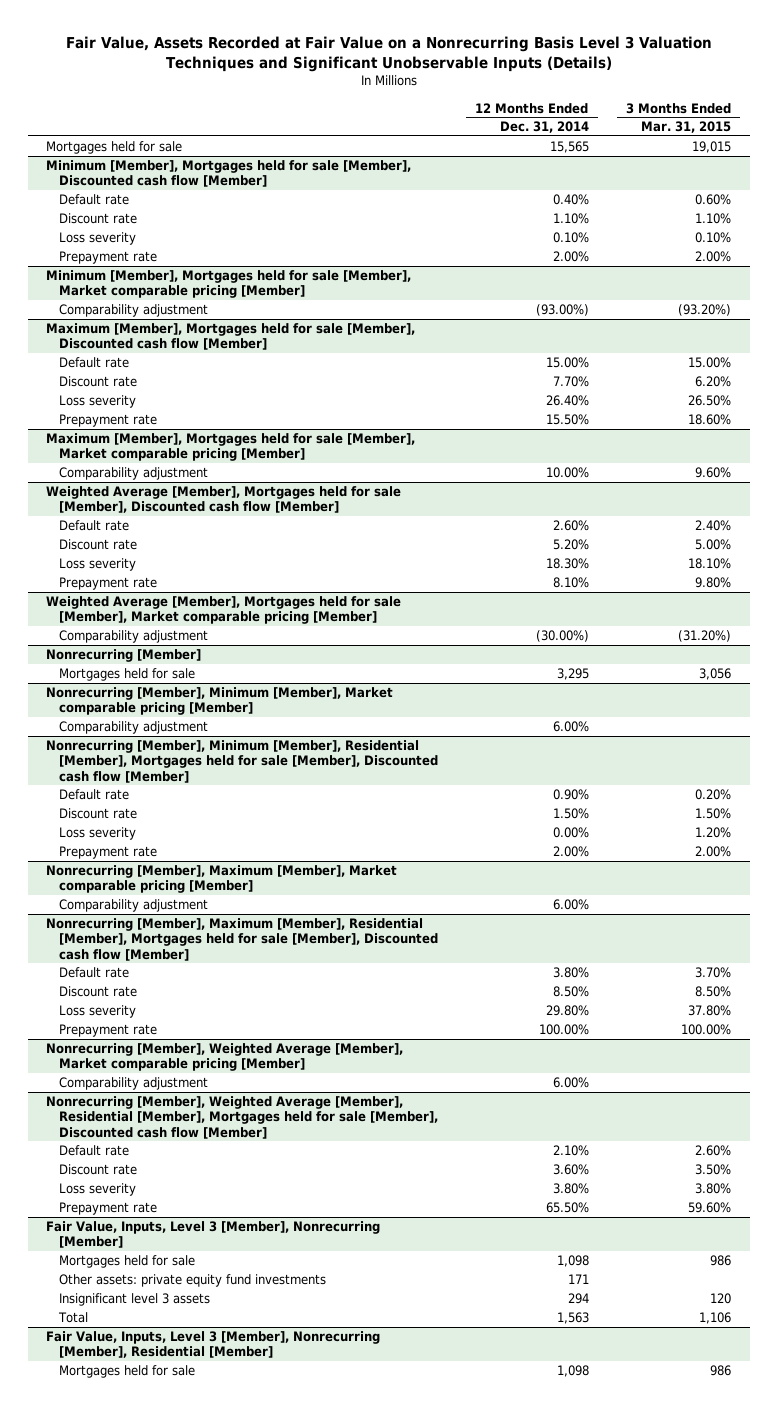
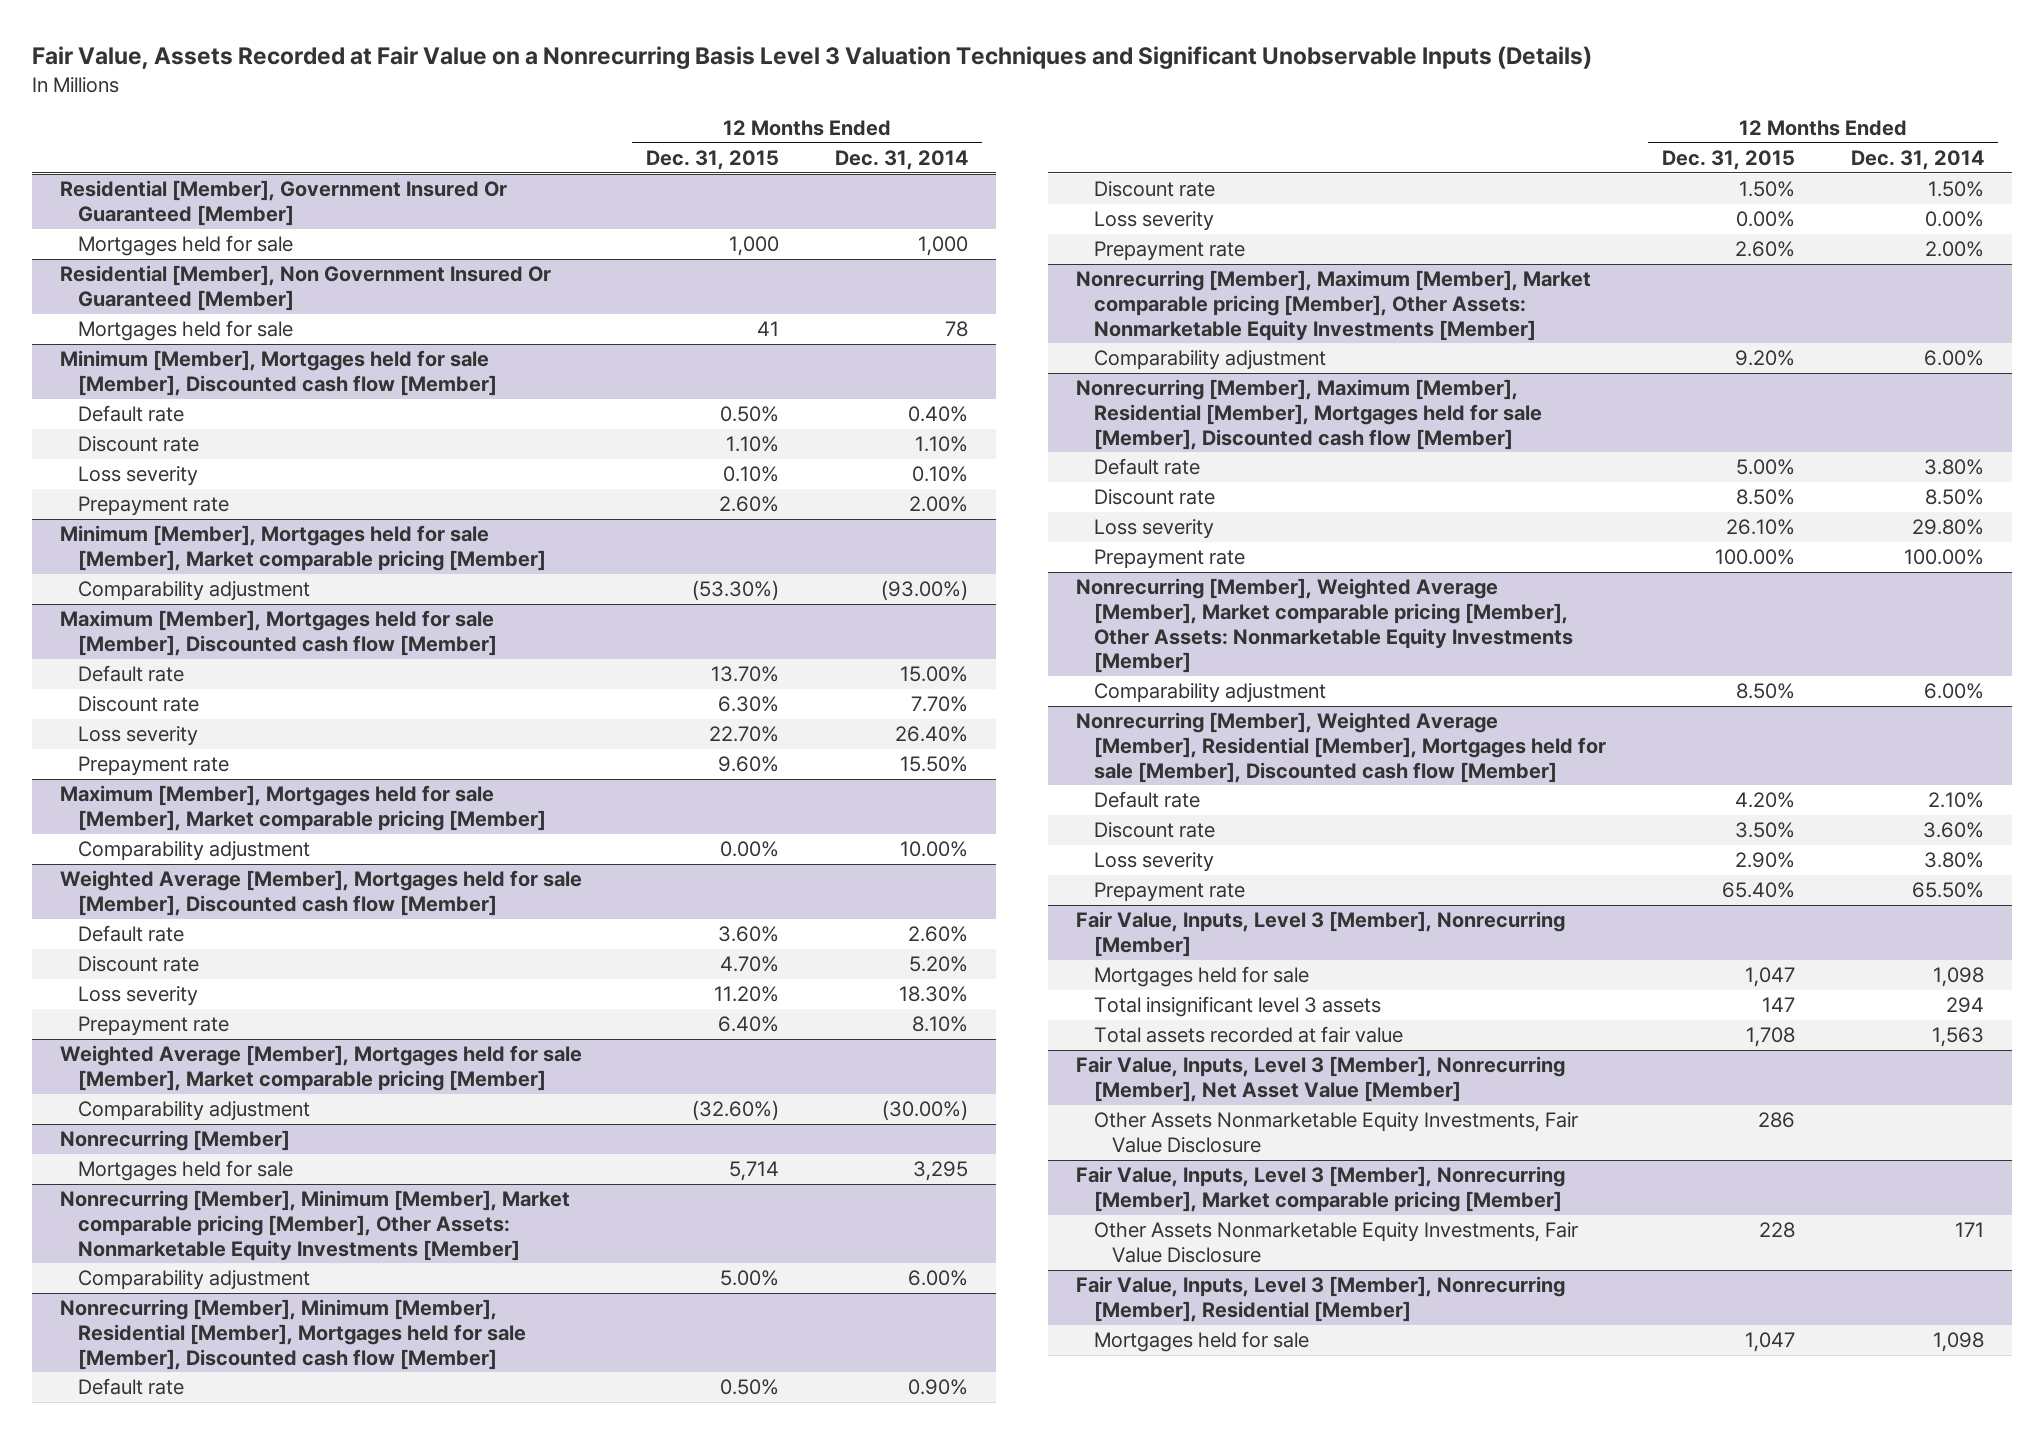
- | 12 Months Ended Dec. 31, 2014 | 3 Months Ended Mar. 31, 2015
+ | 12 Months Ended Dec. 31, 2015 | 12 Months Ended Dec. 31, 2014
- Mortgages held for sale | 15,565 | 19,015
+ Residential [Member], Government Insured Or Guaranteed [Member]
+ Mortgages held for sale | 1,000 | 1,000
+ Residential [Member], Non Government Insured Or Guaranteed [Member]
+ Mortgages held for sale | 41 | 78
- Nonrecurring [Member], Minimum [Member], Market comparable pricing [Member]
+ Nonrecurring [Member], Minimum [Member], Market comparable pricing [Member], Other Assets: Nonmarketable Equity Investments [Member]
- Nonrecurring [Member], Maximum [Member], Market comparable pricing [Member]
+ Nonrecurring [Member], Maximum [Member], Market comparable pricing [Member], Other Assets: Nonmarketable Equity Investments [Member]
- Nonrecurring [Member], Weighted Average [Member], Market comparable pricing [Member]
+ Nonrecurring [Member], Weighted Average [Member], Market comparable pricing [Member], Other Assets: Nonmarketable Equity Investments [Member]
@ Fair Value, Inputs, Level 3 [Member], Nonrecurring [Member]
- Other assets: private equity fund investments | 171 |
- Insignificant level 3 assets | 294 | 120
- Total | 1,563 | 1,106
+ Total insignificant level 3 assets | 147 | 294
+ Total assets recorded at fair value | 1,708 | 1,563
+ Fair Value, Inputs, Level 3 [Member], Nonrecurring [Member], Net Asset Value [Member]
+ Other Assets Nonmarketable Equity Investments, Fair Value Disclosure | 286 |
+ Fair Value, Inputs, Level 3 [Member], Nonrecurring [Member], Market comparable pricing [Member]
+ Other Assets Nonmarketable Equity Investments, Fair Value Disclosure | 228 | 171

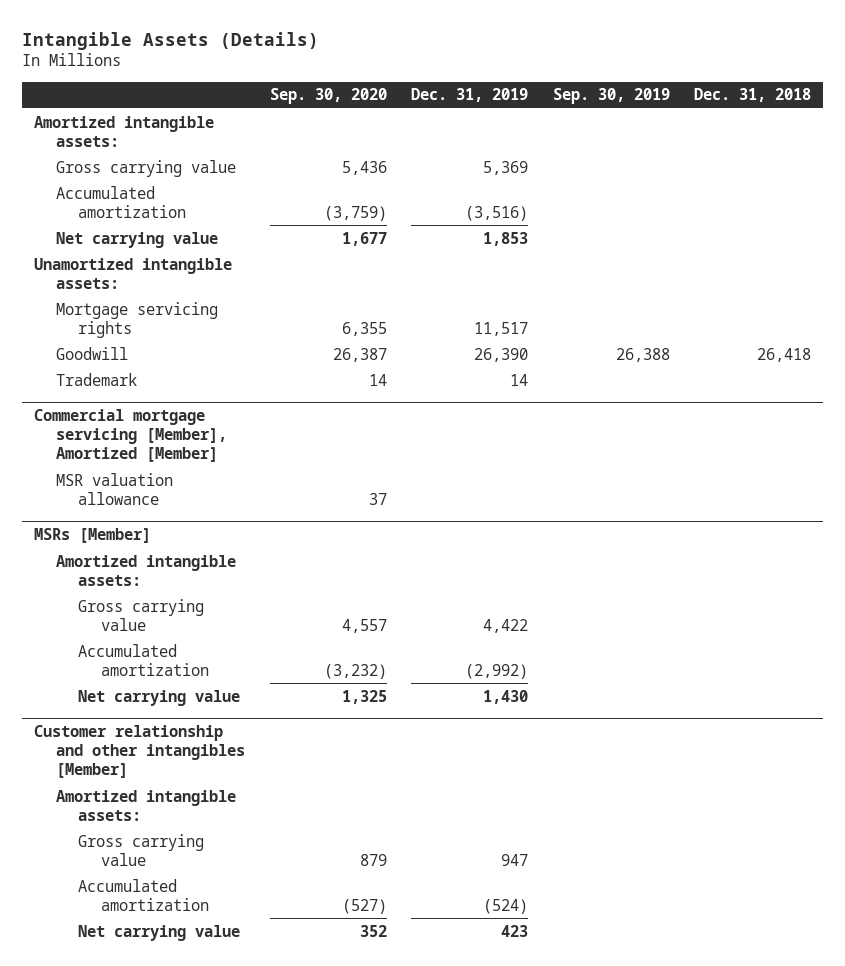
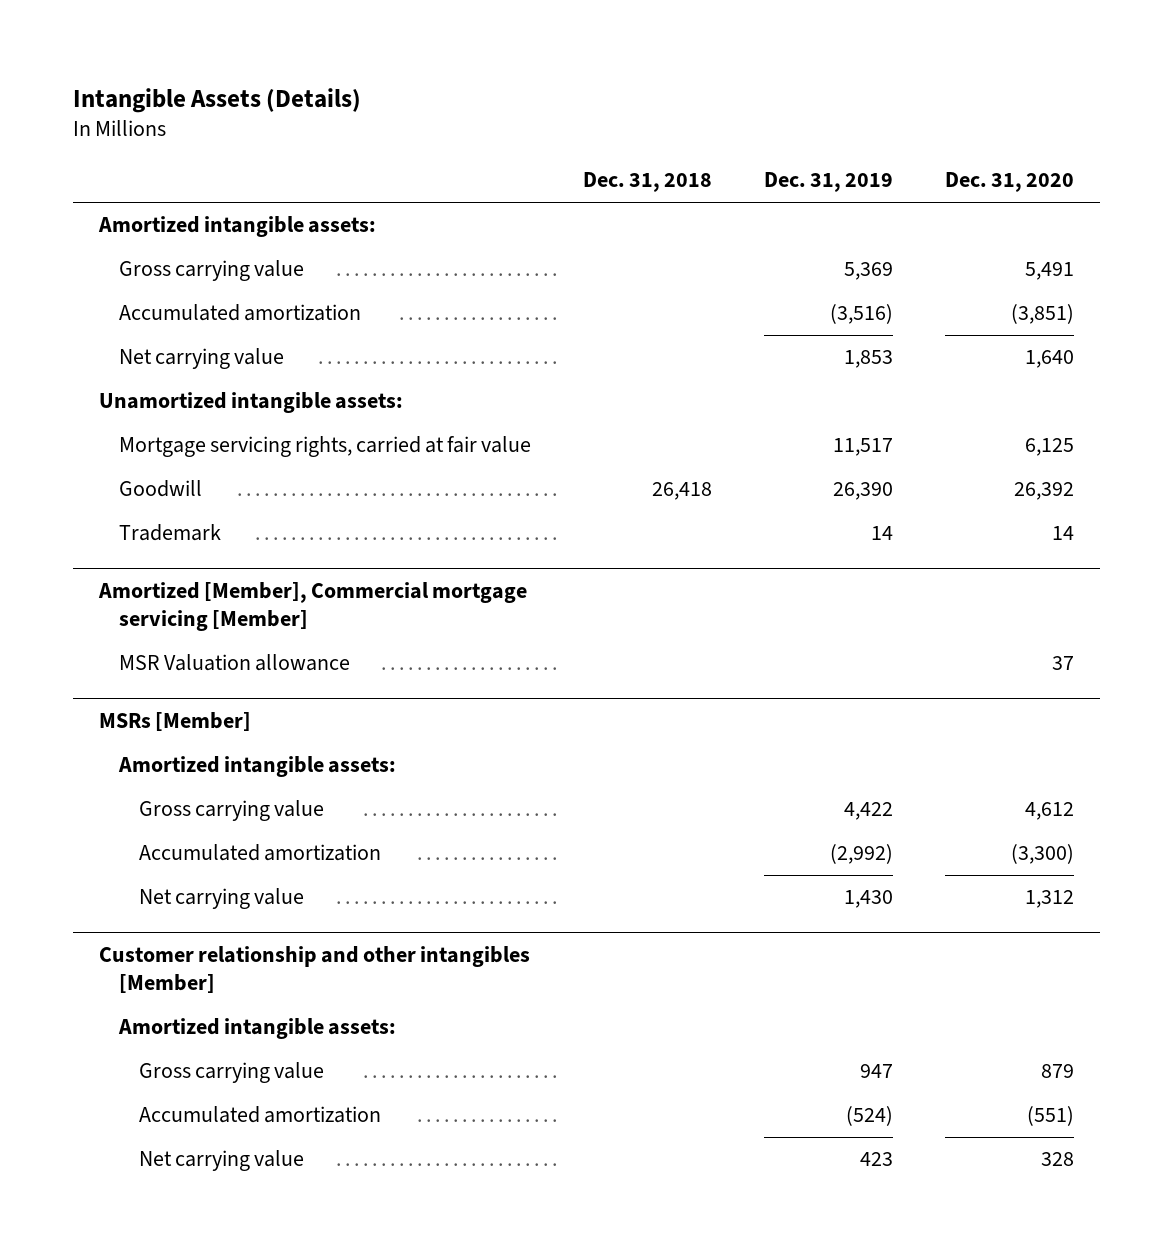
- | Sep. 30, 2020 | Dec. 31, 2019 | Sep. 30, 2019 | Dec. 31, 2018
+ | Dec. 31, 2018 | Dec. 31, 2019 | Dec. 31, 2020
- Mortgage servicing rights | 6,355 | 11,517 | |
+ Mortgage servicing rights, carried at fair value | | 11,517 | 6,125
- Commercial mortgage servicing [Member], Amortized [Member]
- MSR valuation allowance | 37 | | |
+ Amortized [Member], Commercial mortgage servicing [Member]
+ MSR Valuation allowance | | | 37

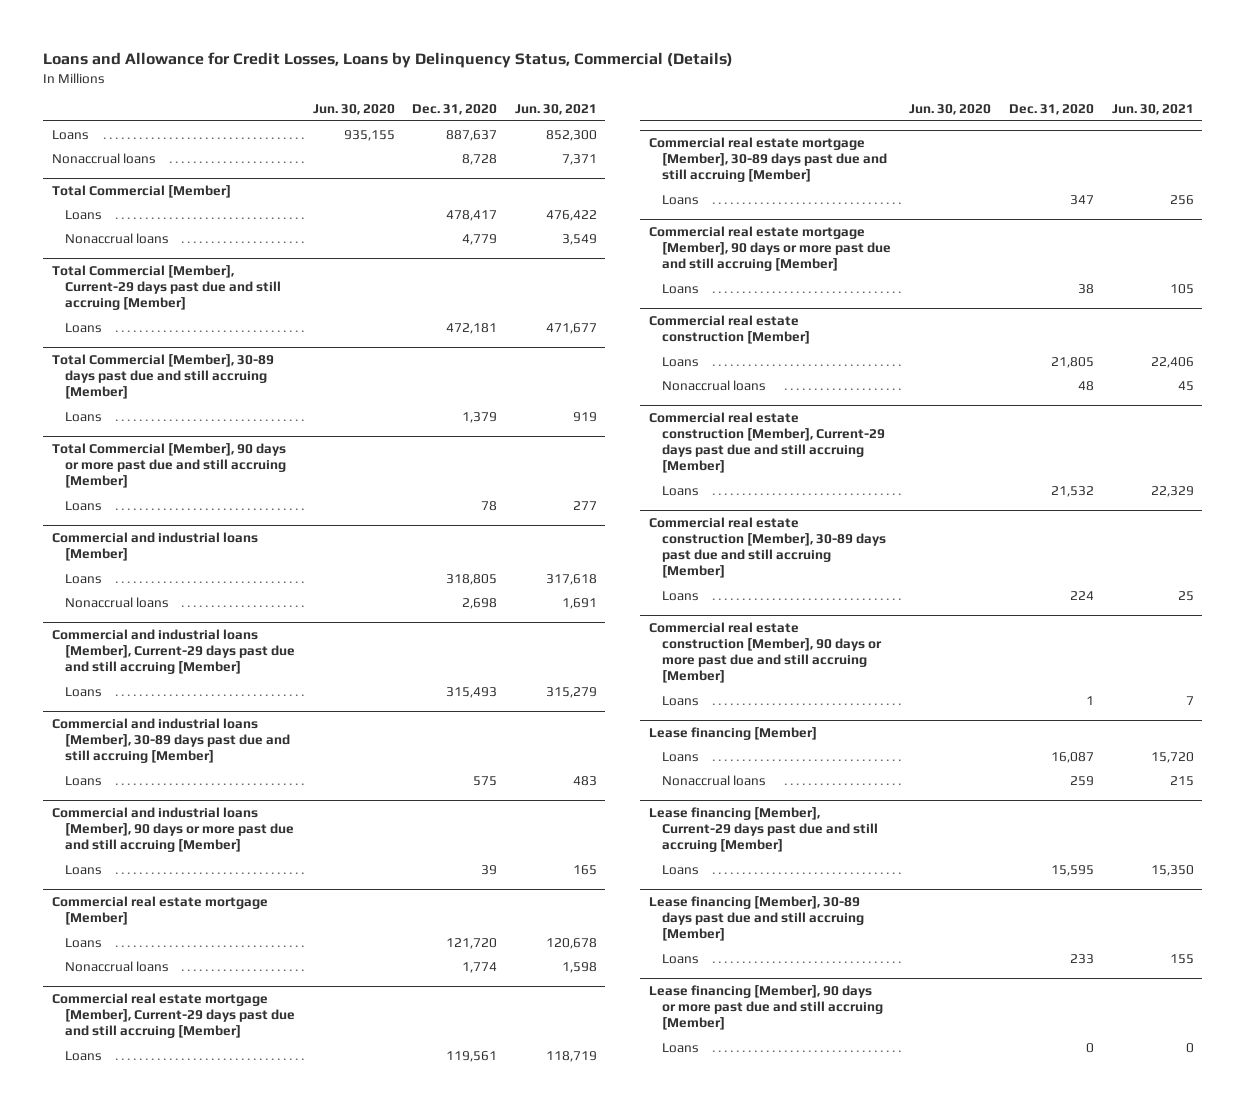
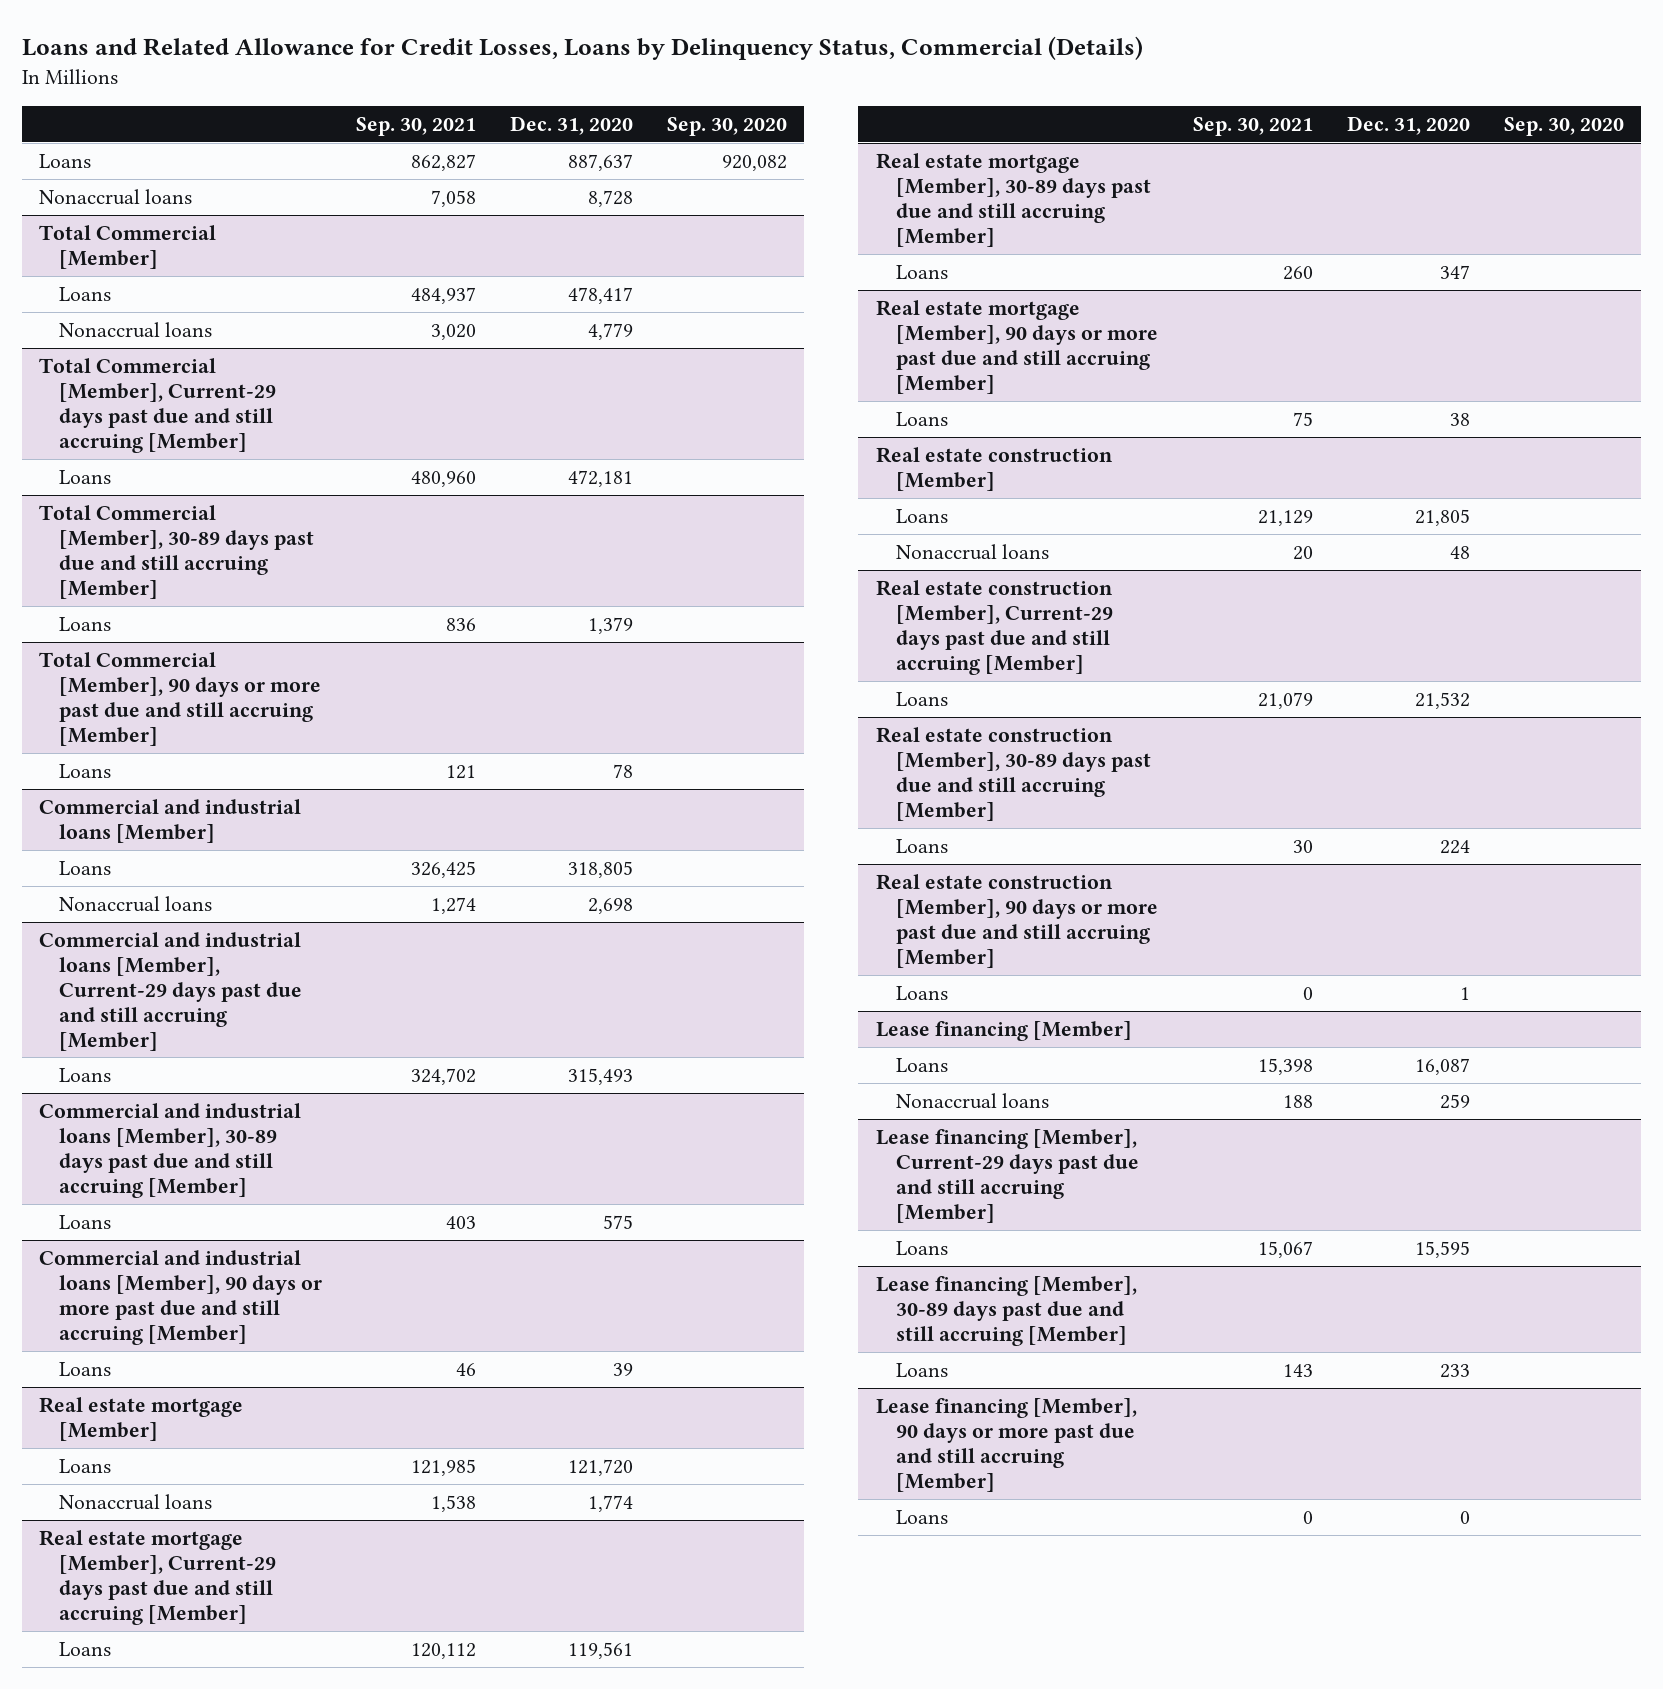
- Loans and Allowance for Credit Losses, Loans by Delinquency Status, Commercial (Details)
+ Loans and Related Allowance for Credit Losses, Loans by Delinquency Status, Commercial (Details)
- | Jun. 30, 2020 | Dec. 31, 2020 | Jun. 30, 2021
+ | Sep. 30, 2021 | Dec. 31, 2020 | Sep. 30, 2020
- Commercial real estate mortgage [Member]
+ Real estate mortgage [Member]
- Commercial real estate mortgage [Member], Current-29 days past due and still accruing [Member]
+ Real estate mortgage [Member], Current-29 days past due and still accruing [Member]
- Commercial real estate mortgage [Member], 30-89 days past due and still accruing [Member]
+ Real estate mortgage [Member], 30-89 days past due and still accruing [Member]
- Commercial real estate mortgage [Member], 90 days or more past due and still accruing [Member]
+ Real estate mortgage [Member], 90 days or more past due and still accruing [Member]
- Commercial real estate construction [Member]
+ Real estate construction [Member]
- Commercial real estate construction [Member], Current-29 days past due and still accruing [Member]
+ Real estate construction [Member], Current-29 days past due and still accruing [Member]
- Commercial real estate construction [Member], 30-89 days past due and still accruing [Member]
+ Real estate construction [Member], 30-89 days past due and still accruing [Member]
- Commercial real estate construction [Member], 90 days or more past due and still accruing [Member]
+ Real estate construction [Member], 90 days or more past due and still accruing [Member]

